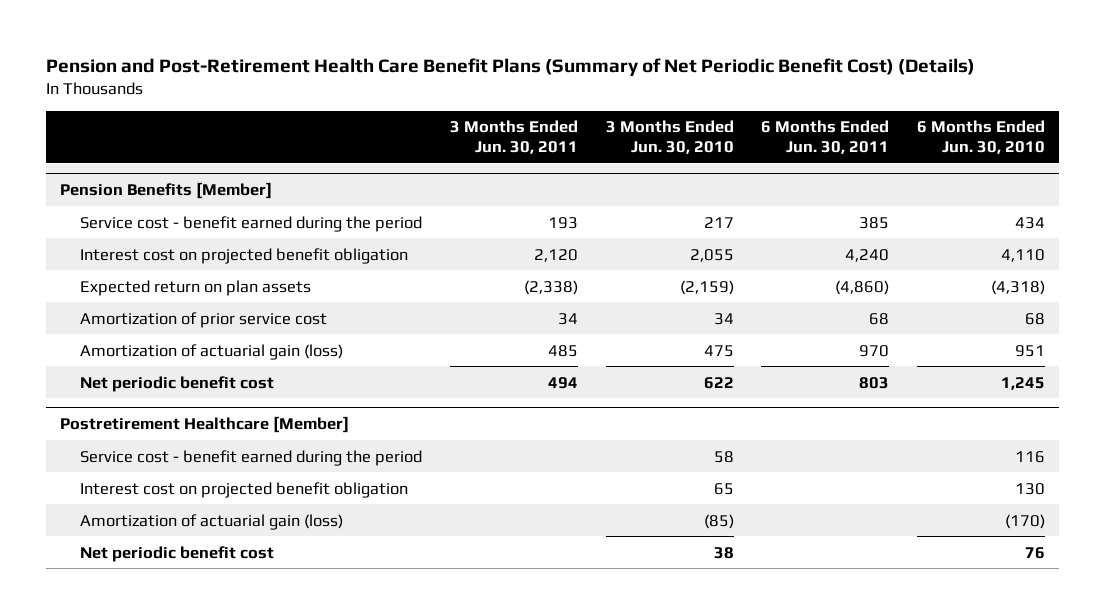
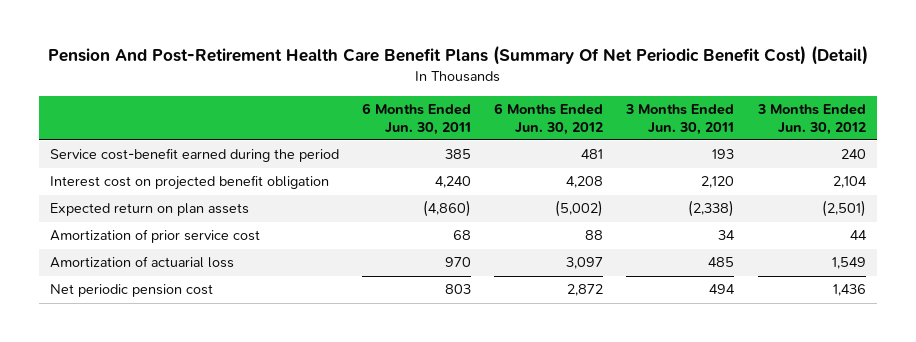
- Pension and Post-Retirement Health Care Benefit Plans (Summary of Net Periodic Benefit Cost) (Details)
+ Pension And Post-Retirement Health Care Benefit Plans (Summary Of Net Periodic Benefit Cost) (Detail)
- | 3 Months Ended Jun. 30, 2011 | 3 Months Ended Jun. 30, 2010 | 6 Months Ended Jun. 30, 2011 | 6 Months Ended Jun. 30, 2010
+ | 6 Months Ended Jun. 30, 2011 | 6 Months Ended Jun. 30, 2012 | 3 Months Ended Jun. 30, 2011 | 3 Months Ended Jun. 30, 2012
- Pension Benefits [Member]
- Service cost - benefit earned during the period | 193 | 217 | 385 | 434
+ Service cost-benefit earned during the period | 385 | 481 | 193 | 240
- Amortization of actuarial gain (loss) | 485 | 475 | 970 | 951
- Net periodic benefit cost | 494 | 622 | 803 | 1,245
- Postretirement Healthcare [Member]
- Service cost - benefit earned during the period | | 58 | | 116
- Interest cost on projected benefit obligation | | 65 | | 130
- Amortization of actuarial gain (loss) | | (85) | | (170)
- Net periodic benefit cost | | 38 | | 76
+ Amortization of actuarial loss | 970 | 3,097 | 485 | 1,549
+ Net periodic pension cost | 803 | 2,872 | 494 | 1,436

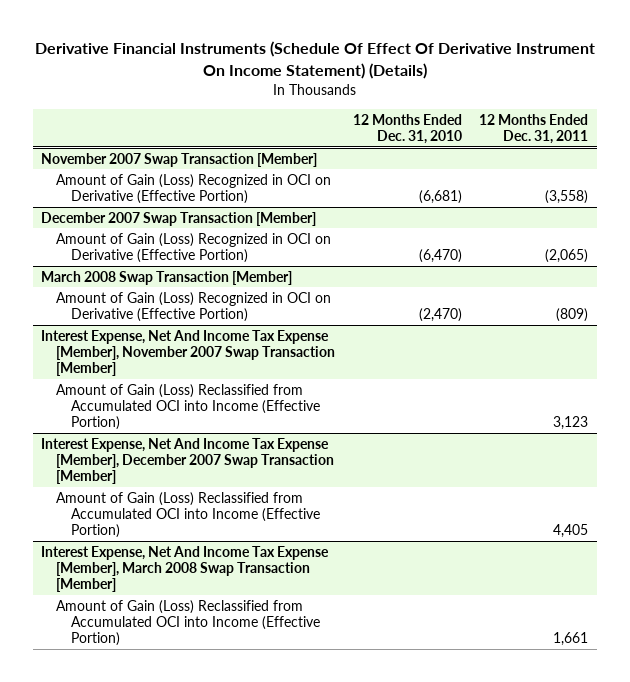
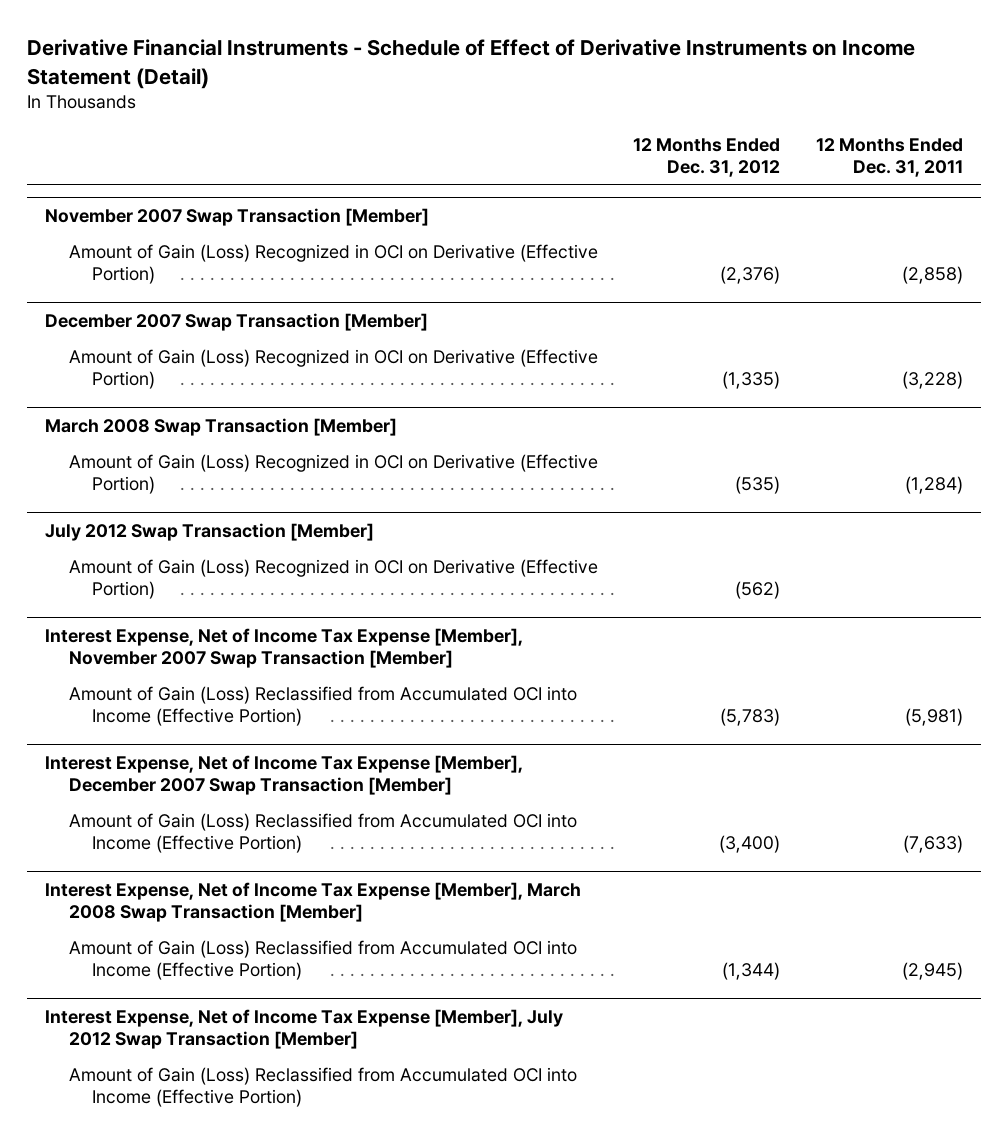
- Derivative Financial Instruments (Schedule Of Effect Of Derivative Instrument On Income Statement) (Details)
+ Derivative Financial Instruments - Schedule of Effect of Derivative Instruments on Income Statement (Detail)
- | 12 Months Ended Dec. 31, 2010 | 12 Months Ended Dec. 31, 2011
+ | 12 Months Ended Dec. 31, 2012 | 12 Months Ended Dec. 31, 2011
@ November 2007 Swap Transaction [Member]
- Amount of Gain (Loss) Recognized in OCI on Derivative (Effective Portion) | (6,681) | (3,558)
+ Amount of Gain (Loss) Recognized in OCI on Derivative (Effective Portion) | (2,376) | (2,858)
@ December 2007 Swap Transaction [Member]
- Amount of Gain (Loss) Recognized in OCI on Derivative (Effective Portion) | (6,470) | (2,065)
+ Amount of Gain (Loss) Recognized in OCI on Derivative (Effective Portion) | (1,335) | (3,228)
@ March 2008 Swap Transaction [Member]
- Amount of Gain (Loss) Recognized in OCI on Derivative (Effective Portion) | (2,470) | (809)
- Interest Expense, Net And Income Tax Expense [Member], November 2007 Swap Transaction [Member]
- Amount of Gain (Loss) Reclassified from Accumulated OCI into Income (Effective Portion) | | 3,123
- Interest Expense, Net And Income Tax Expense [Member], December 2007 Swap Transaction [Member]
- Amount of Gain (Loss) Reclassified from Accumulated OCI into Income (Effective Portion) | | 4,405
- Interest Expense, Net And Income Tax Expense [Member], March 2008 Swap Transaction [Member]
- Amount of Gain (Loss) Reclassified from Accumulated OCI into Income (Effective Portion) | | 1,661
@ March 2008 Swap Transaction [Member]
+ Amount of Gain (Loss) Recognized in OCI on Derivative (Effective Portion) | (535) | (1,284)
+ July 2012 Swap Transaction [Member]
+ Amount of Gain (Loss) Recognized in OCI on Derivative (Effective Portion) | (562) |
+ Interest Expense, Net of Income Tax Expense [Member], November 2007 Swap Transaction [Member]
+ Amount of Gain (Loss) Reclassified from Accumulated OCI into Income (Effective Portion) | (5,783) | (5,981)
+ Interest Expense, Net of Income Tax Expense [Member], December 2007 Swap Transaction [Member]
+ Amount of Gain (Loss) Reclassified from Accumulated OCI into Income (Effective Portion) | (3,400) | (7,633)
+ Interest Expense, Net of Income Tax Expense [Member], March 2008 Swap Transaction [Member]
+ Amount of Gain (Loss) Reclassified from Accumulated OCI into Income (Effective Portion) | (1,344) | (2,945)
+ Interest Expense, Net of Income Tax Expense [Member], July 2012 Swap Transaction [Member]
+ Amount of Gain (Loss) Reclassified from Accumulated OCI into Income (Effective Portion)

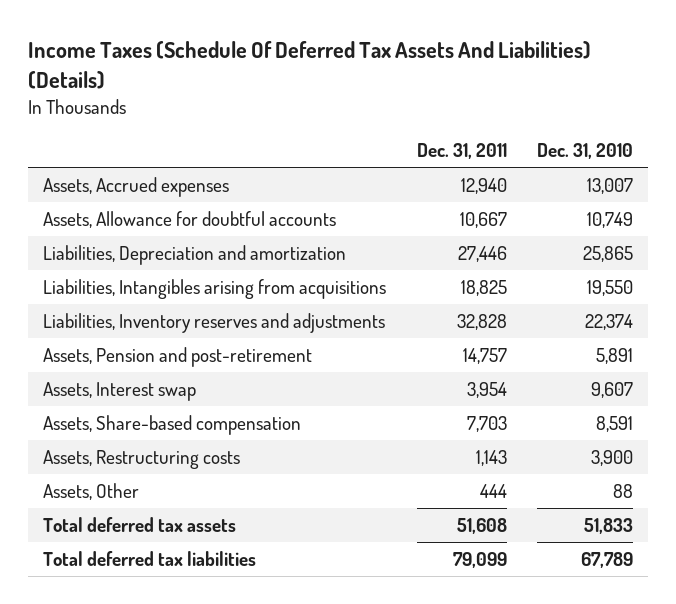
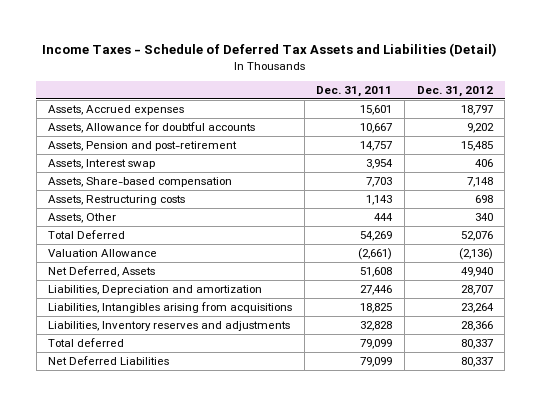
- Income Taxes (Schedule Of Deferred Tax Assets And Liabilities) (Details)
+ Income Taxes - Schedule of Deferred Tax Assets and Liabilities (Detail)
- | Dec. 31, 2011 | Dec. 31, 2010
+ | Dec. 31, 2011 | Dec. 31, 2012
- Assets, Accrued expenses | 12,940 | 13,007
+ Assets, Accrued expenses | 15,601 | 18,797
- Total deferred tax assets | 51,608 | 51,833
- Total deferred tax liabilities | 79,099 | 67,789
+ Total Deferred | 54,269 | 52,076
+ Valuation Allowance | (2,661) | (2,136)
+ Net Deferred, Assets | 51,608 | 49,940
moved down: Liabilities, Depreciation and amortization | 27,446 | 28,707
moved down: Liabilities, Intangibles arising from acquisitions | 18,825 | 23,264
moved down: Liabilities, Inventory reserves and adjustments | 32,828 | 28,366
+ Total deferred | 79,099 | 80,337
+ Net Deferred Liabilities | 79,099 | 80,337

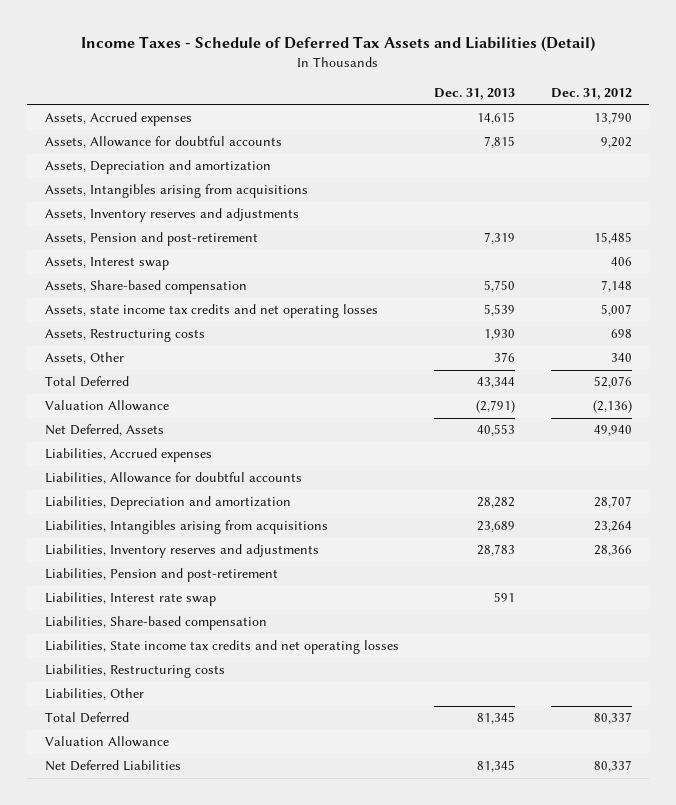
- | Dec. 31, 2011 | Dec. 31, 2012
+ | Dec. 31, 2013 | Dec. 31, 2012
- Assets, Accrued expenses | 15,601 | 18,797
+ Assets, Accrued expenses | 14,615 | 13,790
+ Assets, Depreciation and amortization
+ Assets, Intangibles arising from acquisitions
+ Assets, Inventory reserves and adjustments
+ Assets, state income tax credits and net operating losses | 5,539 | 5,007
+ Liabilities, Accrued expenses
+ Liabilities, Allowance for doubtful accounts
- Total deferred | 79,099 | 80,337
+ Liabilities, Pension and post-retirement
+ Liabilities, Interest rate swap | 591 |
+ Liabilities, Share-based compensation
+ Liabilities, State income tax credits and net operating losses
+ Liabilities, Restructuring costs
+ Liabilities, Other
+ Total Deferred | 81,345 | 80,337
+ Valuation Allowance

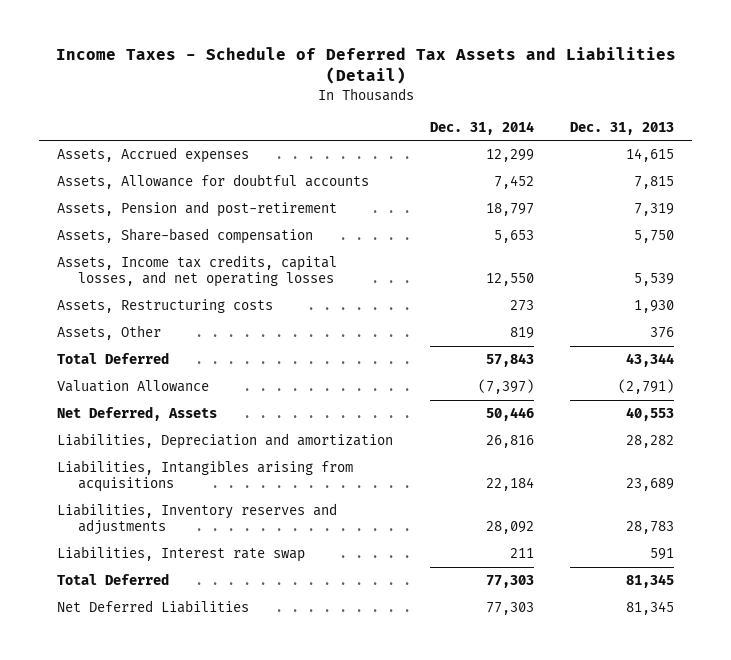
- | Dec. 31, 2013 | Dec. 31, 2012
+ | Dec. 31, 2014 | Dec. 31, 2013
- Assets, Depreciation and amortization
- Assets, Intangibles arising from acquisitions
- Assets, Inventory reserves and adjustments
- Assets, Interest swap | | 406
- Assets, state income tax credits and net operating losses | 5,539 | 5,007
+ Assets, Income tax credits, capital losses, and net operating losses | 12,550 | 5,539
- Liabilities, Accrued expenses
- Liabilities, Allowance for doubtful accounts
- Liabilities, Pension and post-retirement
- Liabilities, Share-based compensation
- Liabilities, State income tax credits and net operating losses
- Liabilities, Restructuring costs
- Liabilities, Other
- Valuation Allowance

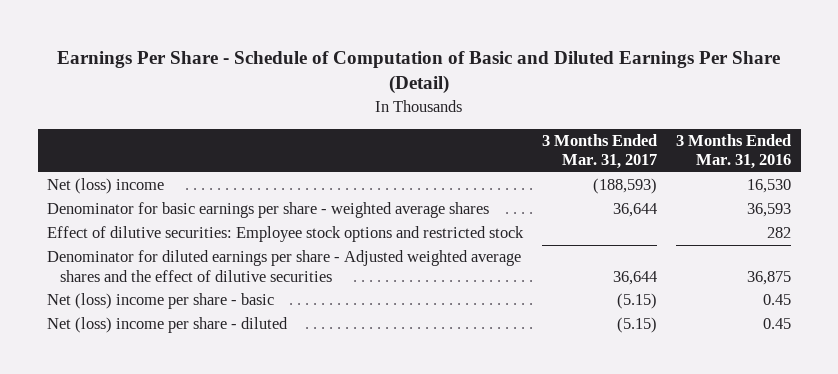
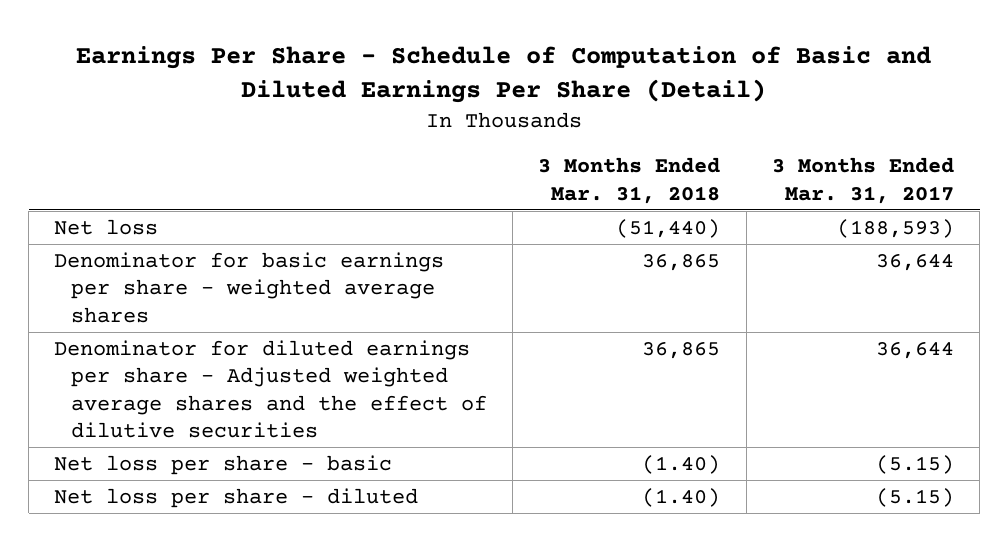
- | 3 Months Ended Mar. 31, 2017 | 3 Months Ended Mar. 31, 2016
+ | 3 Months Ended Mar. 31, 2018 | 3 Months Ended Mar. 31, 2017
- Net (loss) income | (188,593) | 16,530
+ Net loss | (51,440) | (188,593)
- Effect of dilutive securities: Employee stock options and restricted stock | | 282
- Net (loss) income per share - basic | (5.15) | 0.45
- Net (loss) income per share - diluted | (5.15) | 0.45
+ Net loss per share - basic | (1.40) | (5.15)
+ Net loss per share - diluted | (1.40) | (5.15)

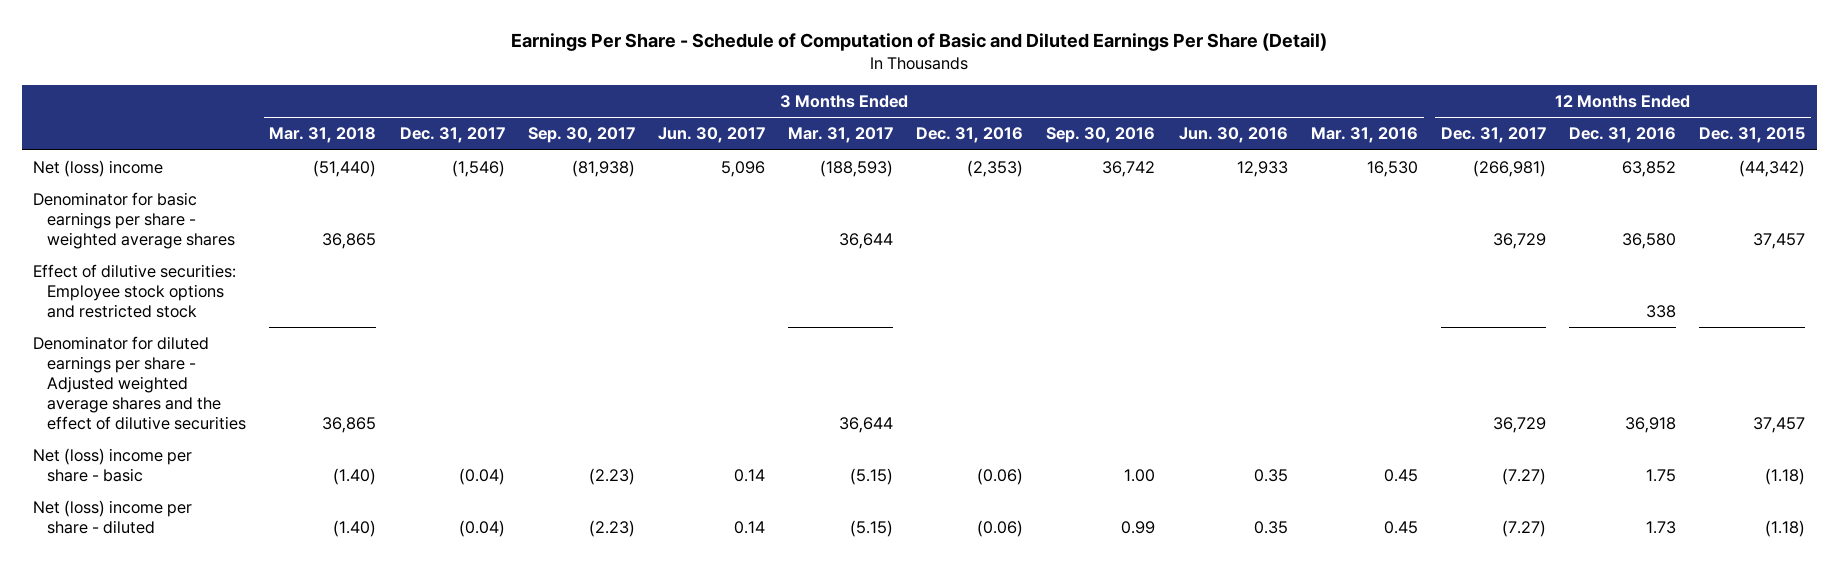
- | 3 Months Ended Mar. 31, 2018 | 3 Months Ended Mar. 31, 2017
+ | 3 Months Ended Mar. 31, 2018 | 3 Months Ended Dec. 31, 2017 | 3 Months Ended Sep. 30, 2017 | 3 Months Ended Jun. 30, 2017 | 3 Months Ended Mar. 31, 2017 | 3 Months Ended Dec. 31, 2016 | 3 Months Ended Sep. 30, 2016 | 3 Months Ended Jun. 30, 2016 | 3 Months Ended Mar. 31, 2016 | 12 Months Ended Dec. 31, 2017 | 12 Months Ended Dec. 31, 2016 | 12 Months Ended Dec. 31, 2015
- Net loss | (51,440) | (188,593)
+ Net (loss) income | (51,440) | (1,546) | (81,938) | 5,096 | (188,593) | (2,353) | 36,742 | 12,933 | 16,530 | (266,981) | 63,852 | (44,342)
+ Effect of dilutive securities: Employee stock options and restricted stock | | | | | | | | | | | 338 |
- Net loss per share - basic | (1.40) | (5.15)
- Net loss per share - diluted | (1.40) | (5.15)
+ Net (loss) income per share - basic | (1.40) | (0.04) | (2.23) | 0.14 | (5.15) | (0.06) | 1.00 | 0.35 | 0.45 | (7.27) | 1.75 | (1.18)
+ Net (loss) income per share - diluted | (1.40) | (0.04) | (2.23) | 0.14 | (5.15) | (0.06) | 0.99 | 0.35 | 0.45 | (7.27) | 1.73 | (1.18)

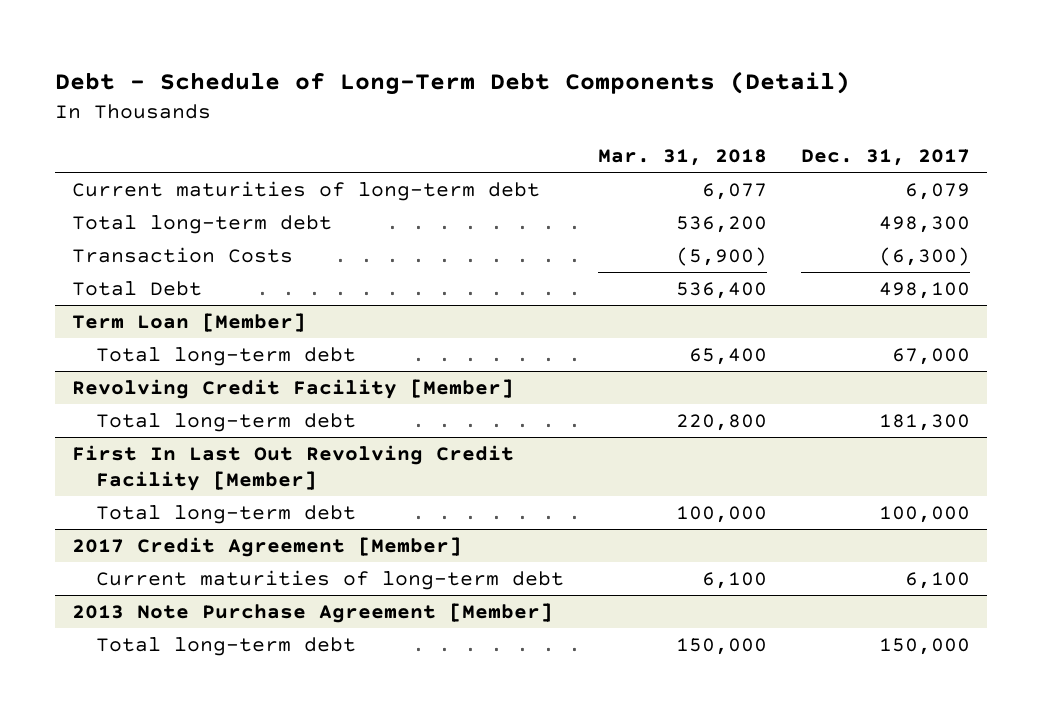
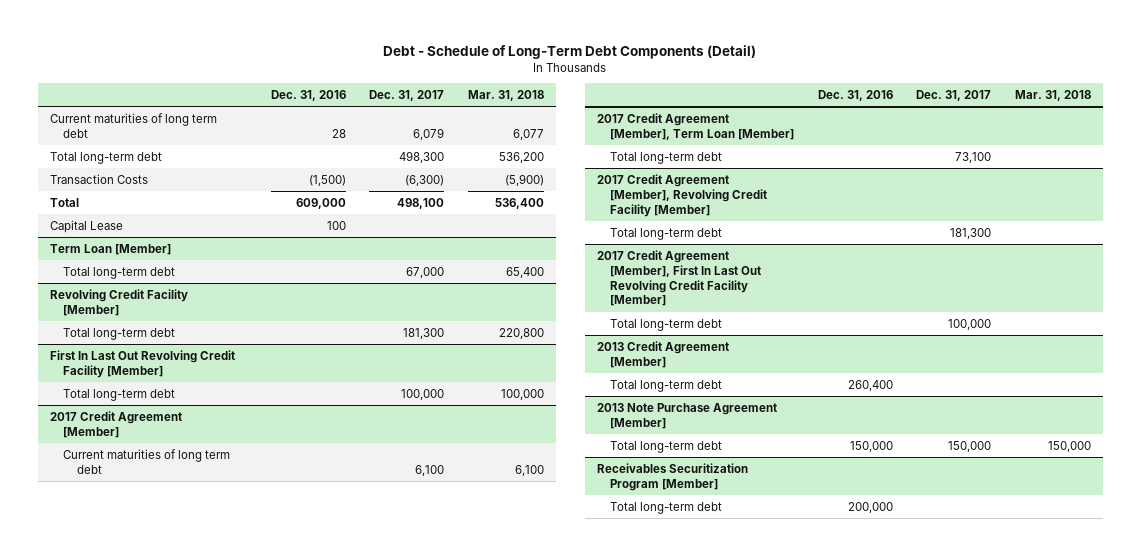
- | Mar. 31, 2018 | Dec. 31, 2017
+ | Dec. 31, 2016 | Dec. 31, 2017 | Mar. 31, 2018
- Current maturities of long-term debt | 6,077 | 6,079
+ Current maturities of long term debt | 28 | 6,079 | 6,077
- Total Debt | 536,400 | 498,100
+ Total | 609,000 | 498,100 | 536,400
+ Capital Lease | 100 | |
@ 2017 Credit Agreement [Member]
- Current maturities of long-term debt | 6,100 | 6,100
+ Current maturities of long term debt | | 6,100 | 6,100
+ 2017 Credit Agreement [Member], Term Loan [Member]
+ Total long-term debt | | 73,100 |
+ 2017 Credit Agreement [Member], Revolving Credit Facility [Member]
+ Total long-term debt | | 181,300 |
+ 2017 Credit Agreement [Member], First In Last Out Revolving Credit Facility [Member]
+ Total long-term debt | | 100,000 |
+ 2013 Credit Agreement [Member]
+ Total long-term debt | 260,400 | |
+ Receivables Securitization Program [Member]
+ Total long-term debt | 200,000 | |

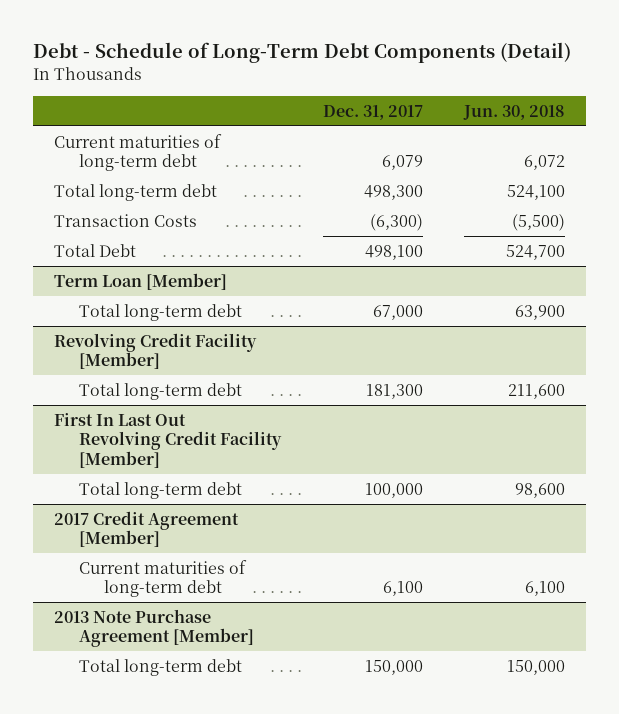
- | Dec. 31, 2016 | Dec. 31, 2017 | Mar. 31, 2018
+ | Dec. 31, 2017 | Jun. 30, 2018
- Current maturities of long term debt | 28 | 6,079 | 6,077
+ Current maturities of long-term debt | 6,079 | 6,072
- Total | 609,000 | 498,100 | 536,400
- Capital Lease | 100 | |
+ Total Debt | 498,100 | 524,700
@ 2017 Credit Agreement [Member]
- Current maturities of long term debt | | 6,100 | 6,100
- 2017 Credit Agreement [Member], Term Loan [Member]
- Total long-term debt | | 73,100 |
- 2017 Credit Agreement [Member], Revolving Credit Facility [Member]
- Total long-term debt | | 181,300 |
- 2017 Credit Agreement [Member], First In Last Out Revolving Credit Facility [Member]
- Total long-term debt | | 100,000 |
- 2013 Credit Agreement [Member]
- Total long-term debt | 260,400 | |
@ 2017 Credit Agreement [Member]
+ Current maturities of long-term debt | 6,100 | 6,100
- Receivables Securitization Program [Member]
- Total long-term debt | 200,000 | |

